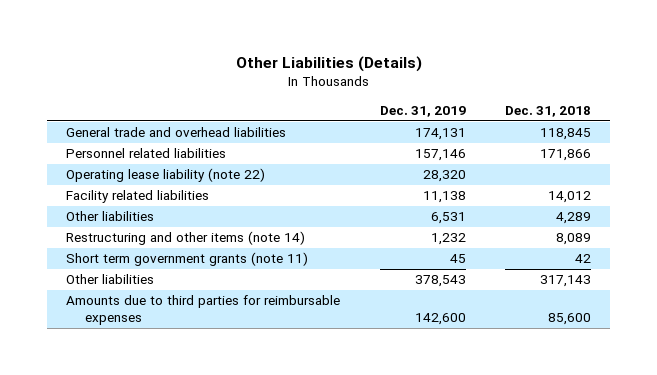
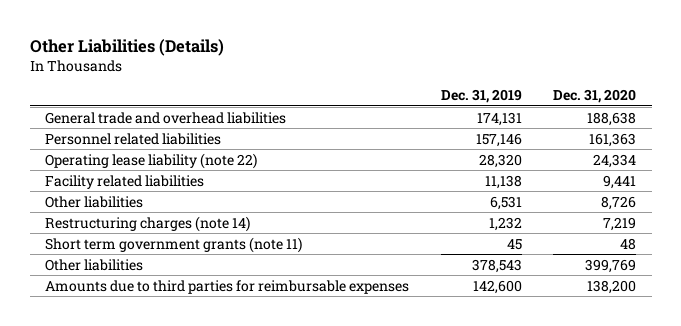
- | Dec. 31, 2019 | Dec. 31, 2018
+ | Dec. 31, 2019 | Dec. 31, 2020
- Restructuring and other items (note 14) | 1,232 | 8,089
+ Restructuring charges (note 14) | 1,232 | 7,219

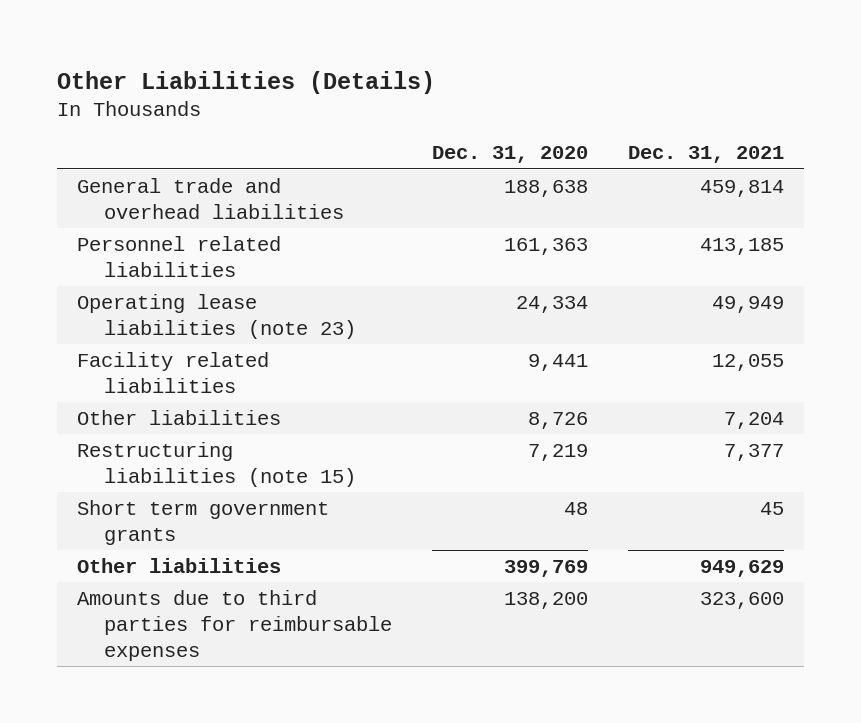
- | Dec. 31, 2019 | Dec. 31, 2020
+ | Dec. 31, 2020 | Dec. 31, 2021
- Operating lease liability (note 22) | 28,320 | 24,334
+ Operating lease liabilities (note 23) | 24,334 | 49,949
- Restructuring charges (note 14) | 1,232 | 7,219
- Short term government grants (note 11) | 45 | 48
+ Restructuring liabilities (note 15) | 7,219 | 7,377
+ Short term government grants | 48 | 45

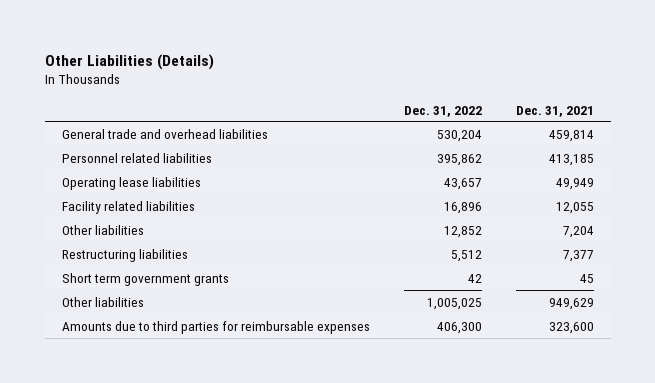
- | Dec. 31, 2020 | Dec. 31, 2021
+ | Dec. 31, 2022 | Dec. 31, 2021
- Operating lease liabilities (note 23) | 24,334 | 49,949
+ Operating lease liabilities | 43,657 | 49,949
- Restructuring liabilities (note 15) | 7,219 | 7,377
+ Restructuring liabilities | 5,512 | 7,377

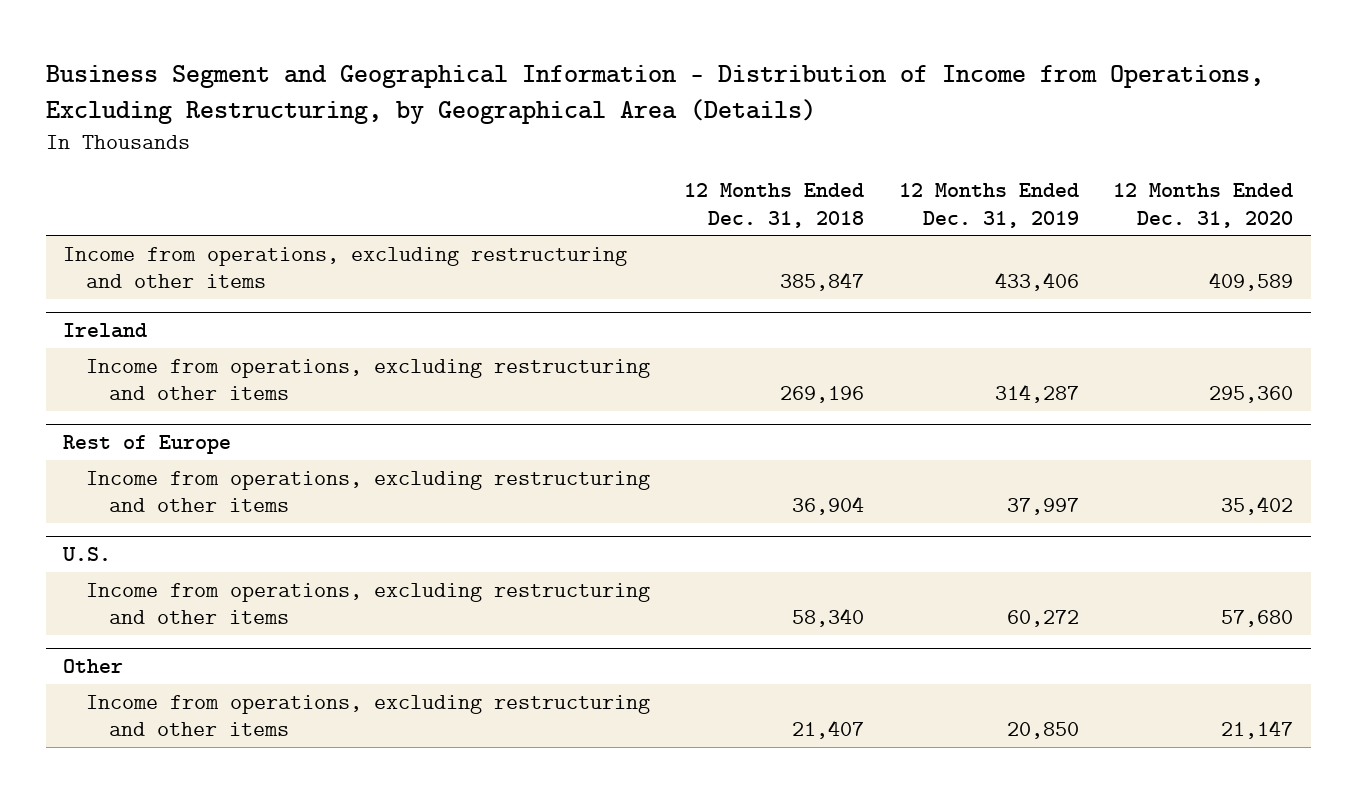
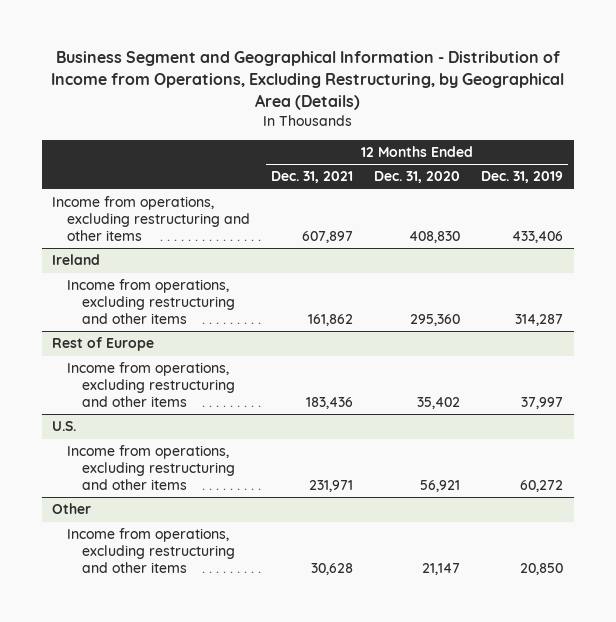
- | 12 Months Ended Dec. 31, 2018 | 12 Months Ended Dec. 31, 2019 | 12 Months Ended Dec. 31, 2020
+ | 12 Months Ended Dec. 31, 2021 | 12 Months Ended Dec. 31, 2020 | 12 Months Ended Dec. 31, 2019
- Income from operations, excluding restructuring and other items | 385,847 | 433,406 | 409,589
+ Income from operations, excluding restructuring and other items | 607,897 | 408,830 | 433,406
@ U.S.
- Income from operations, excluding restructuring and other items | 58,340 | 60,272 | 57,680
+ Income from operations, excluding restructuring and other items | 231,971 | 56,921 | 60,272

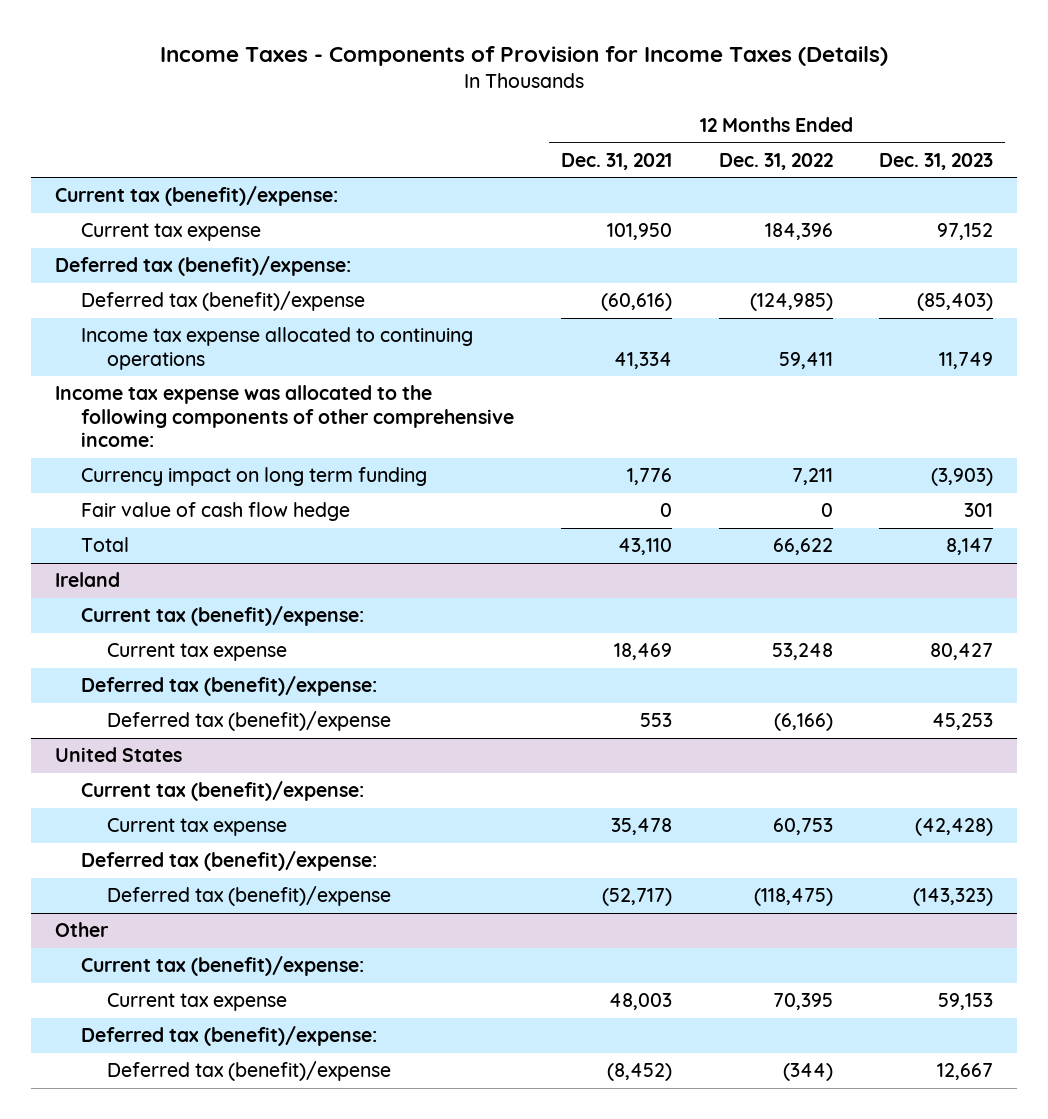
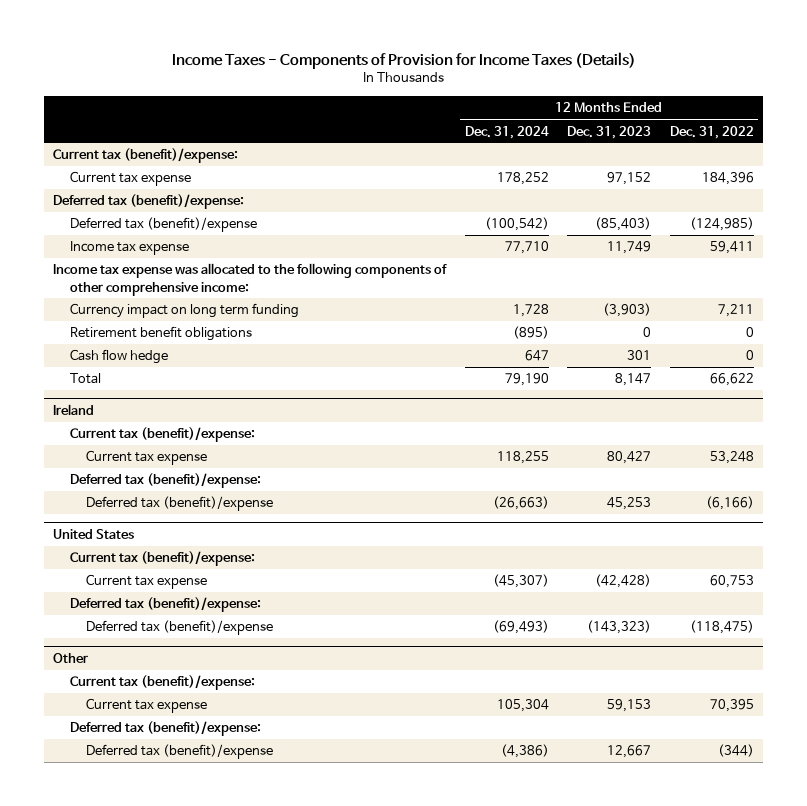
- | 12 Months Ended Dec. 31, 2021 | 12 Months Ended Dec. 31, 2022 | 12 Months Ended Dec. 31, 2023
+ | 12 Months Ended Dec. 31, 2024 | 12 Months Ended Dec. 31, 2023 | 12 Months Ended Dec. 31, 2022
- Income tax expense allocated to continuing operations | 41,334 | 59,411 | 11,749
+ Income tax expense | 77,710 | 11,749 | 59,411
- Fair value of cash flow hedge | 0 | 0 | 301
+ Retirement benefit obligations | (895) | 0 | 0
+ Cash flow hedge | 647 | 301 | 0

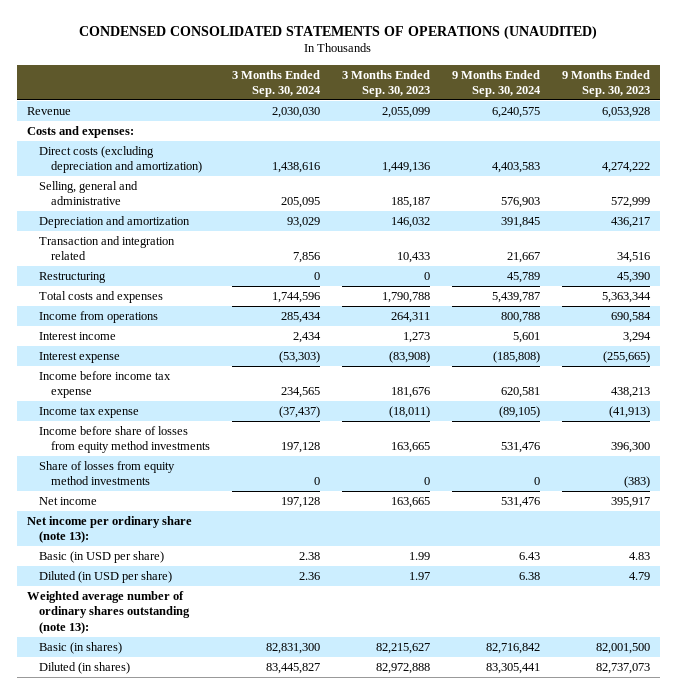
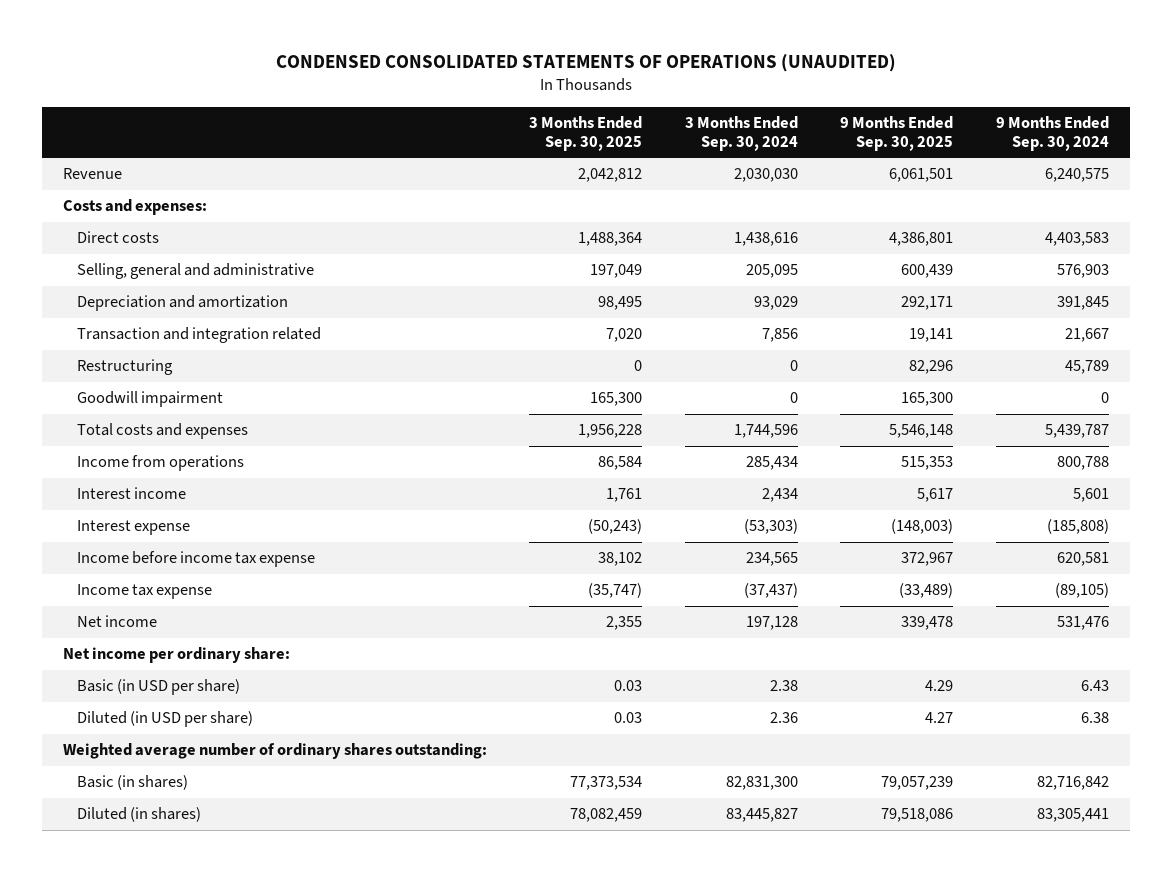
- | 3 Months Ended Sep. 30, 2024 | 3 Months Ended Sep. 30, 2023 | 9 Months Ended Sep. 30, 2024 | 9 Months Ended Sep. 30, 2023
+ | 3 Months Ended Sep. 30, 2025 | 3 Months Ended Sep. 30, 2024 | 9 Months Ended Sep. 30, 2025 | 9 Months Ended Sep. 30, 2024
- Direct costs (excluding depreciation and amortization) | 1,438,616 | 1,449,136 | 4,403,583 | 4,274,222
+ Direct costs | 1,488,364 | 1,438,616 | 4,386,801 | 4,403,583
+ Goodwill impairment | 165,300 | 0 | 165,300 | 0
- Income before share of losses from equity method investments | 197,128 | 163,665 | 531,476 | 396,300
- Share of losses from equity method investments | 0 | 0 | 0 | (383)
- Net income per ordinary share (note 13):
+ Net income per ordinary share:
- Weighted average number of ordinary shares outstanding (note 13):
+ Weighted average number of ordinary shares outstanding:

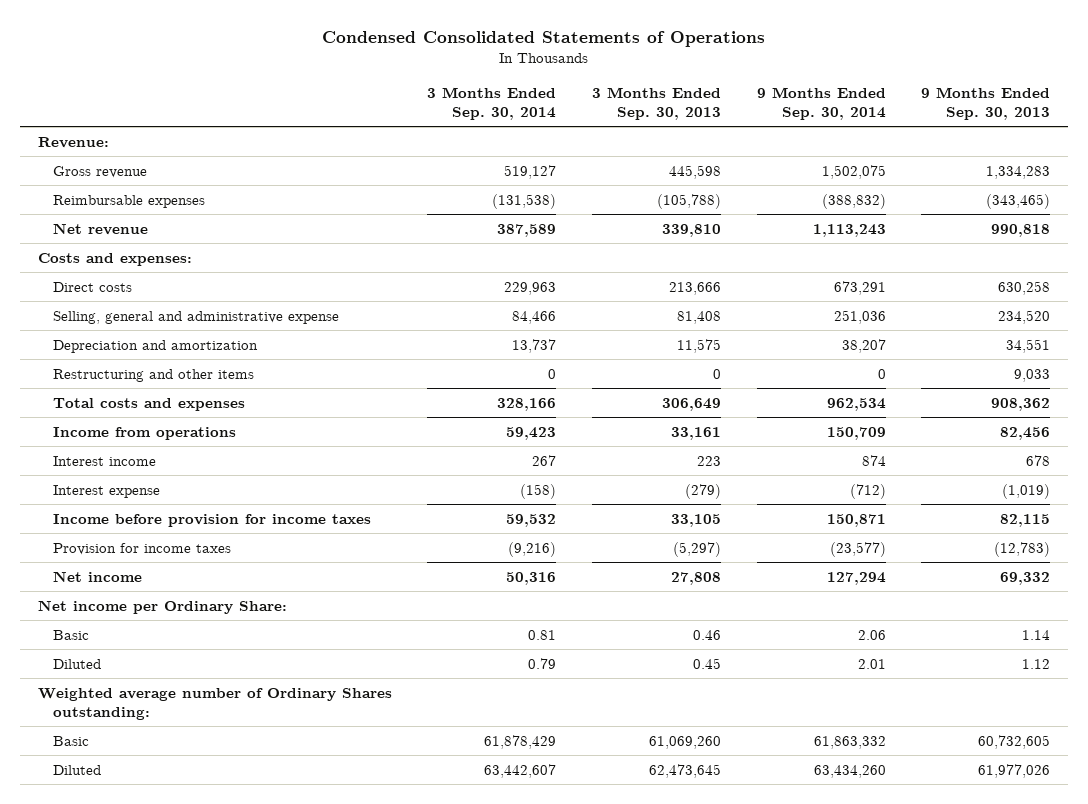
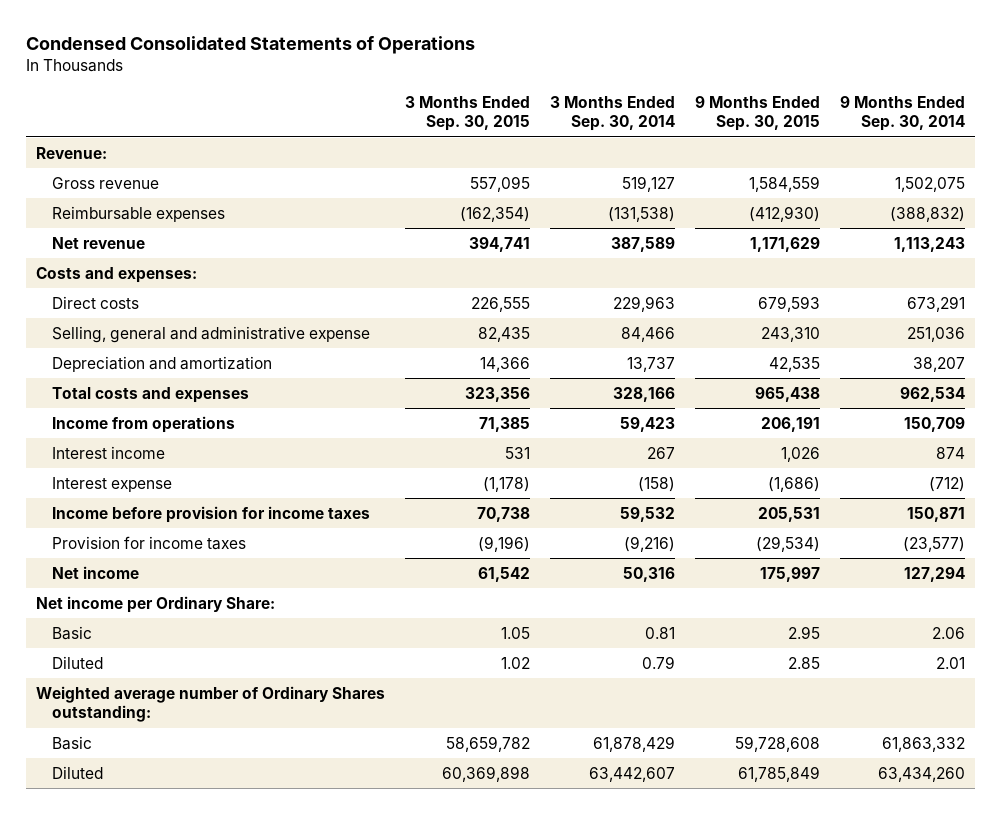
- | 3 Months Ended Sep. 30, 2014 | 3 Months Ended Sep. 30, 2013 | 9 Months Ended Sep. 30, 2014 | 9 Months Ended Sep. 30, 2013
+ | 3 Months Ended Sep. 30, 2015 | 3 Months Ended Sep. 30, 2014 | 9 Months Ended Sep. 30, 2015 | 9 Months Ended Sep. 30, 2014
- Restructuring and other items | 0 | 0 | 0 | 9,033

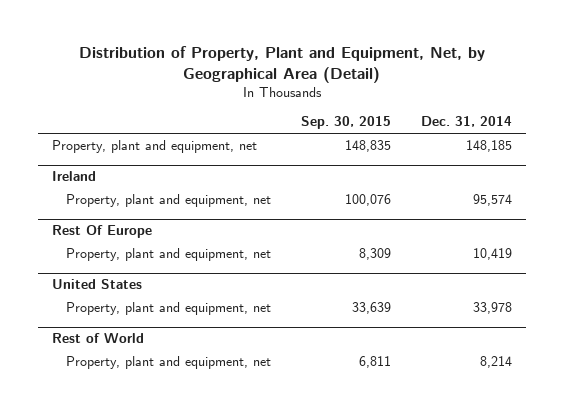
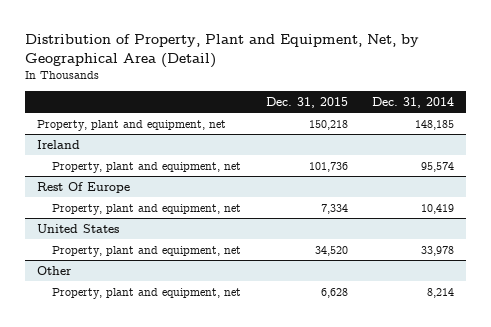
- | Sep. 30, 2015 | Dec. 31, 2014
+ | Dec. 31, 2015 | Dec. 31, 2014
- Rest of World
+ Other

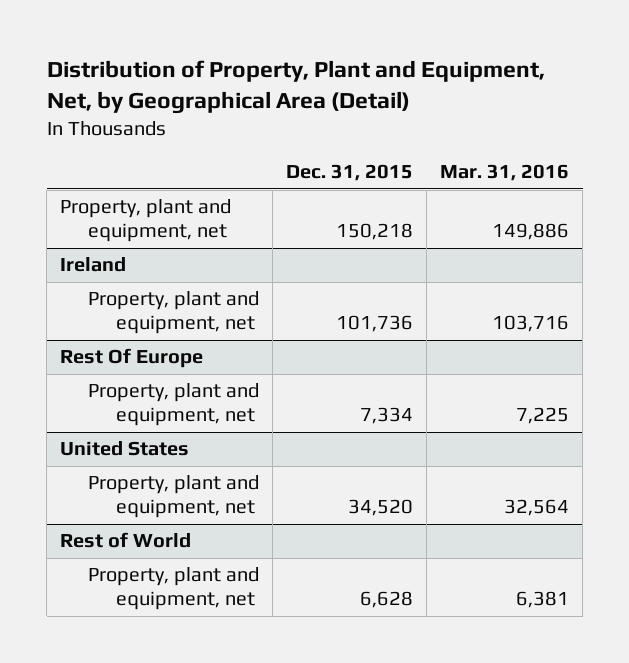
- | Dec. 31, 2015 | Dec. 31, 2014
+ | Dec. 31, 2015 | Mar. 31, 2016
- Other
+ Rest of World

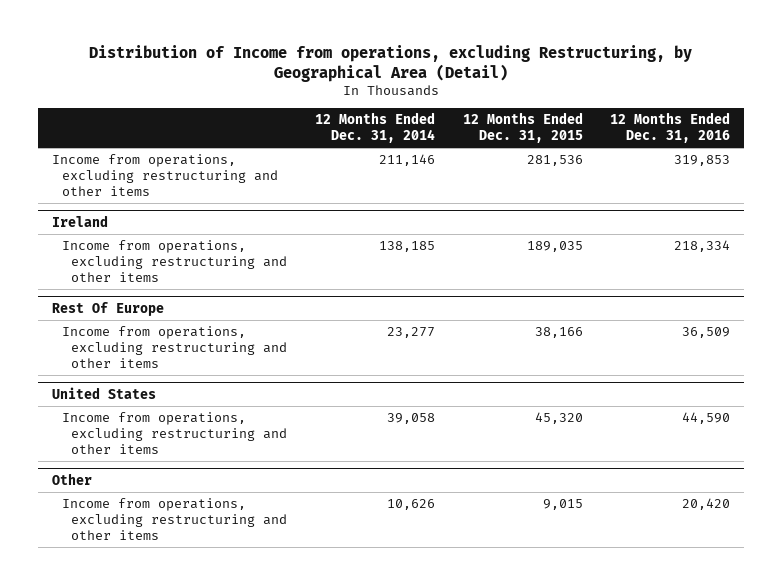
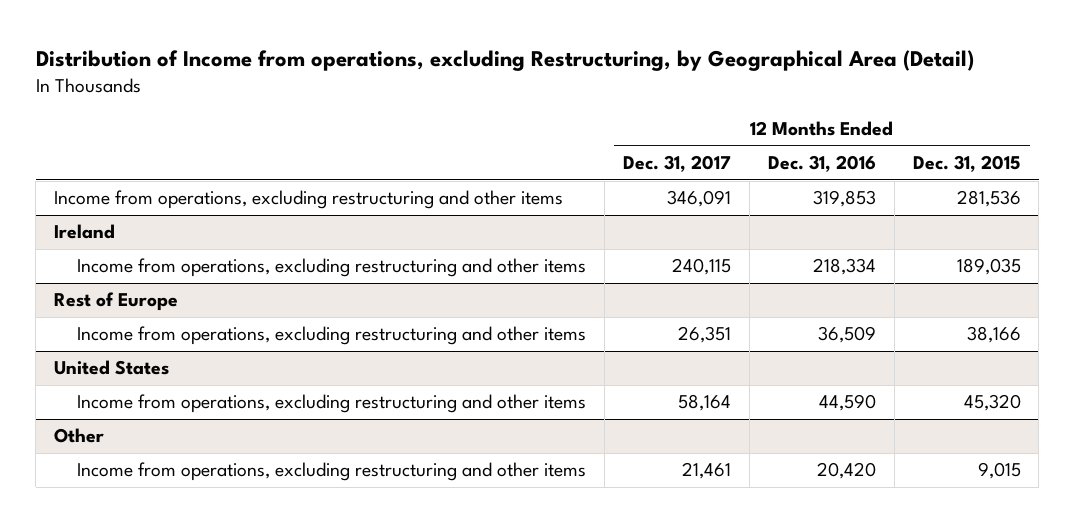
- | 12 Months Ended Dec. 31, 2014 | 12 Months Ended Dec. 31, 2015 | 12 Months Ended Dec. 31, 2016
+ | 12 Months Ended Dec. 31, 2017 | 12 Months Ended Dec. 31, 2016 | 12 Months Ended Dec. 31, 2015
- Rest Of Europe
+ Rest of Europe

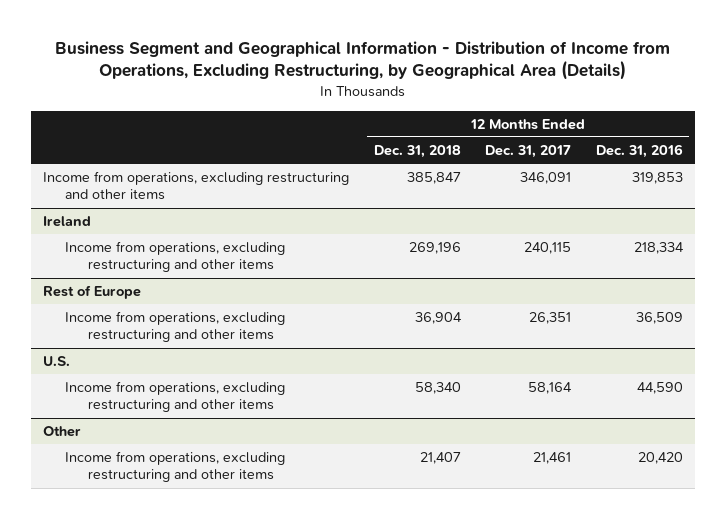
- Distribution of Income from operations, excluding Restructuring, by Geographical Area (Detail)
+ Business Segment and Geographical Information - Distribution of Income from Operations, Excluding Restructuring, by Geographical Area (Details)
- | 12 Months Ended Dec. 31, 2017 | 12 Months Ended Dec. 31, 2016 | 12 Months Ended Dec. 31, 2015
+ | 12 Months Ended Dec. 31, 2018 | 12 Months Ended Dec. 31, 2017 | 12 Months Ended Dec. 31, 2016
- United States
+ U.S.

